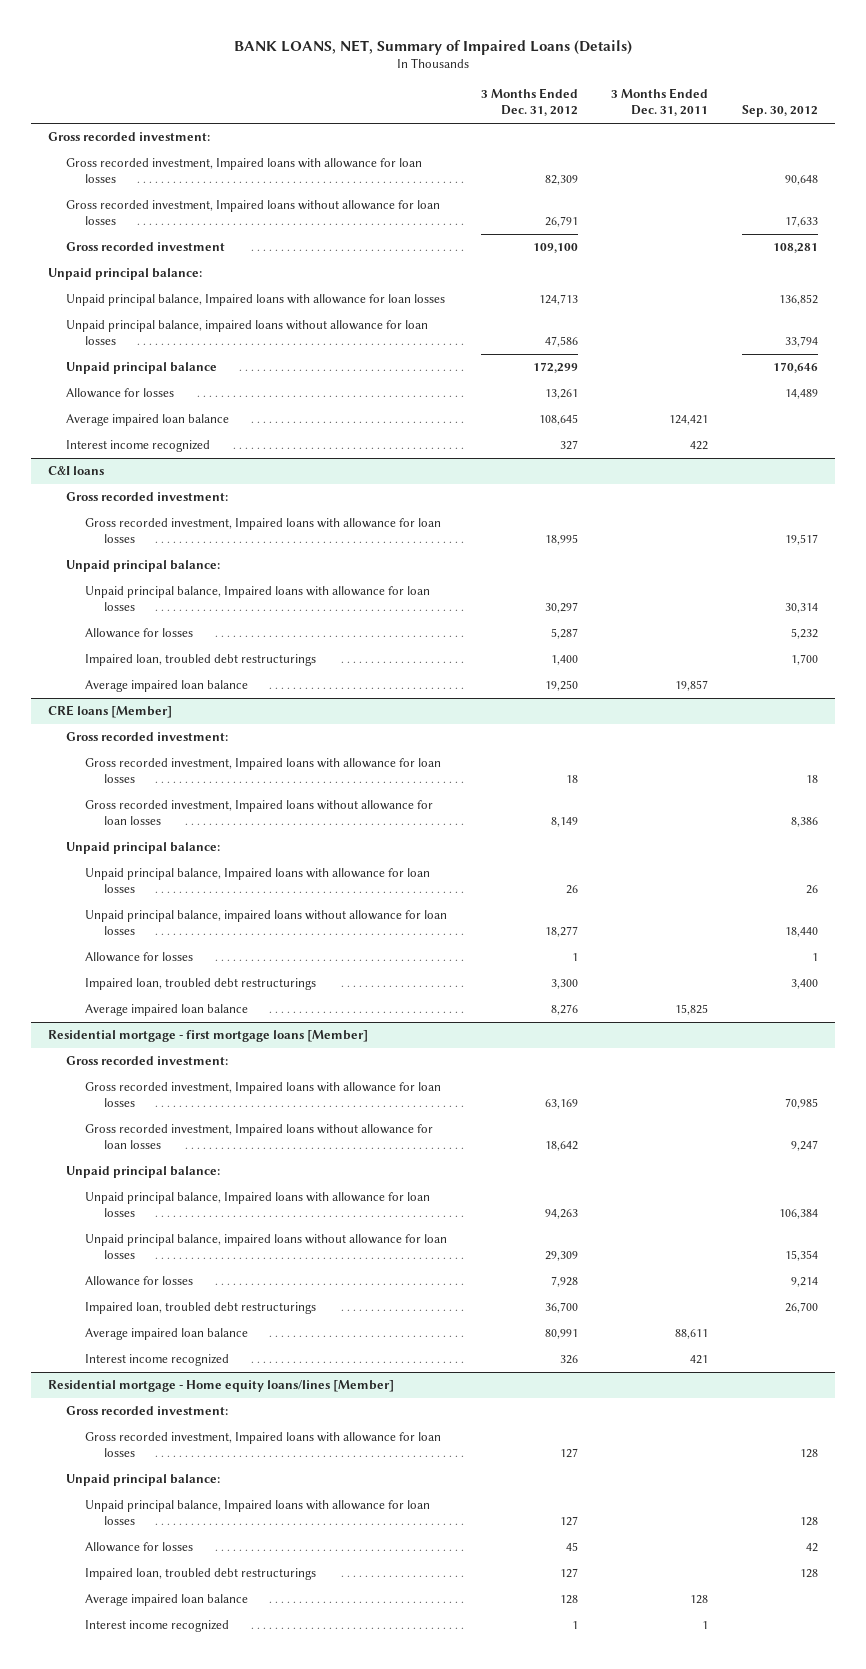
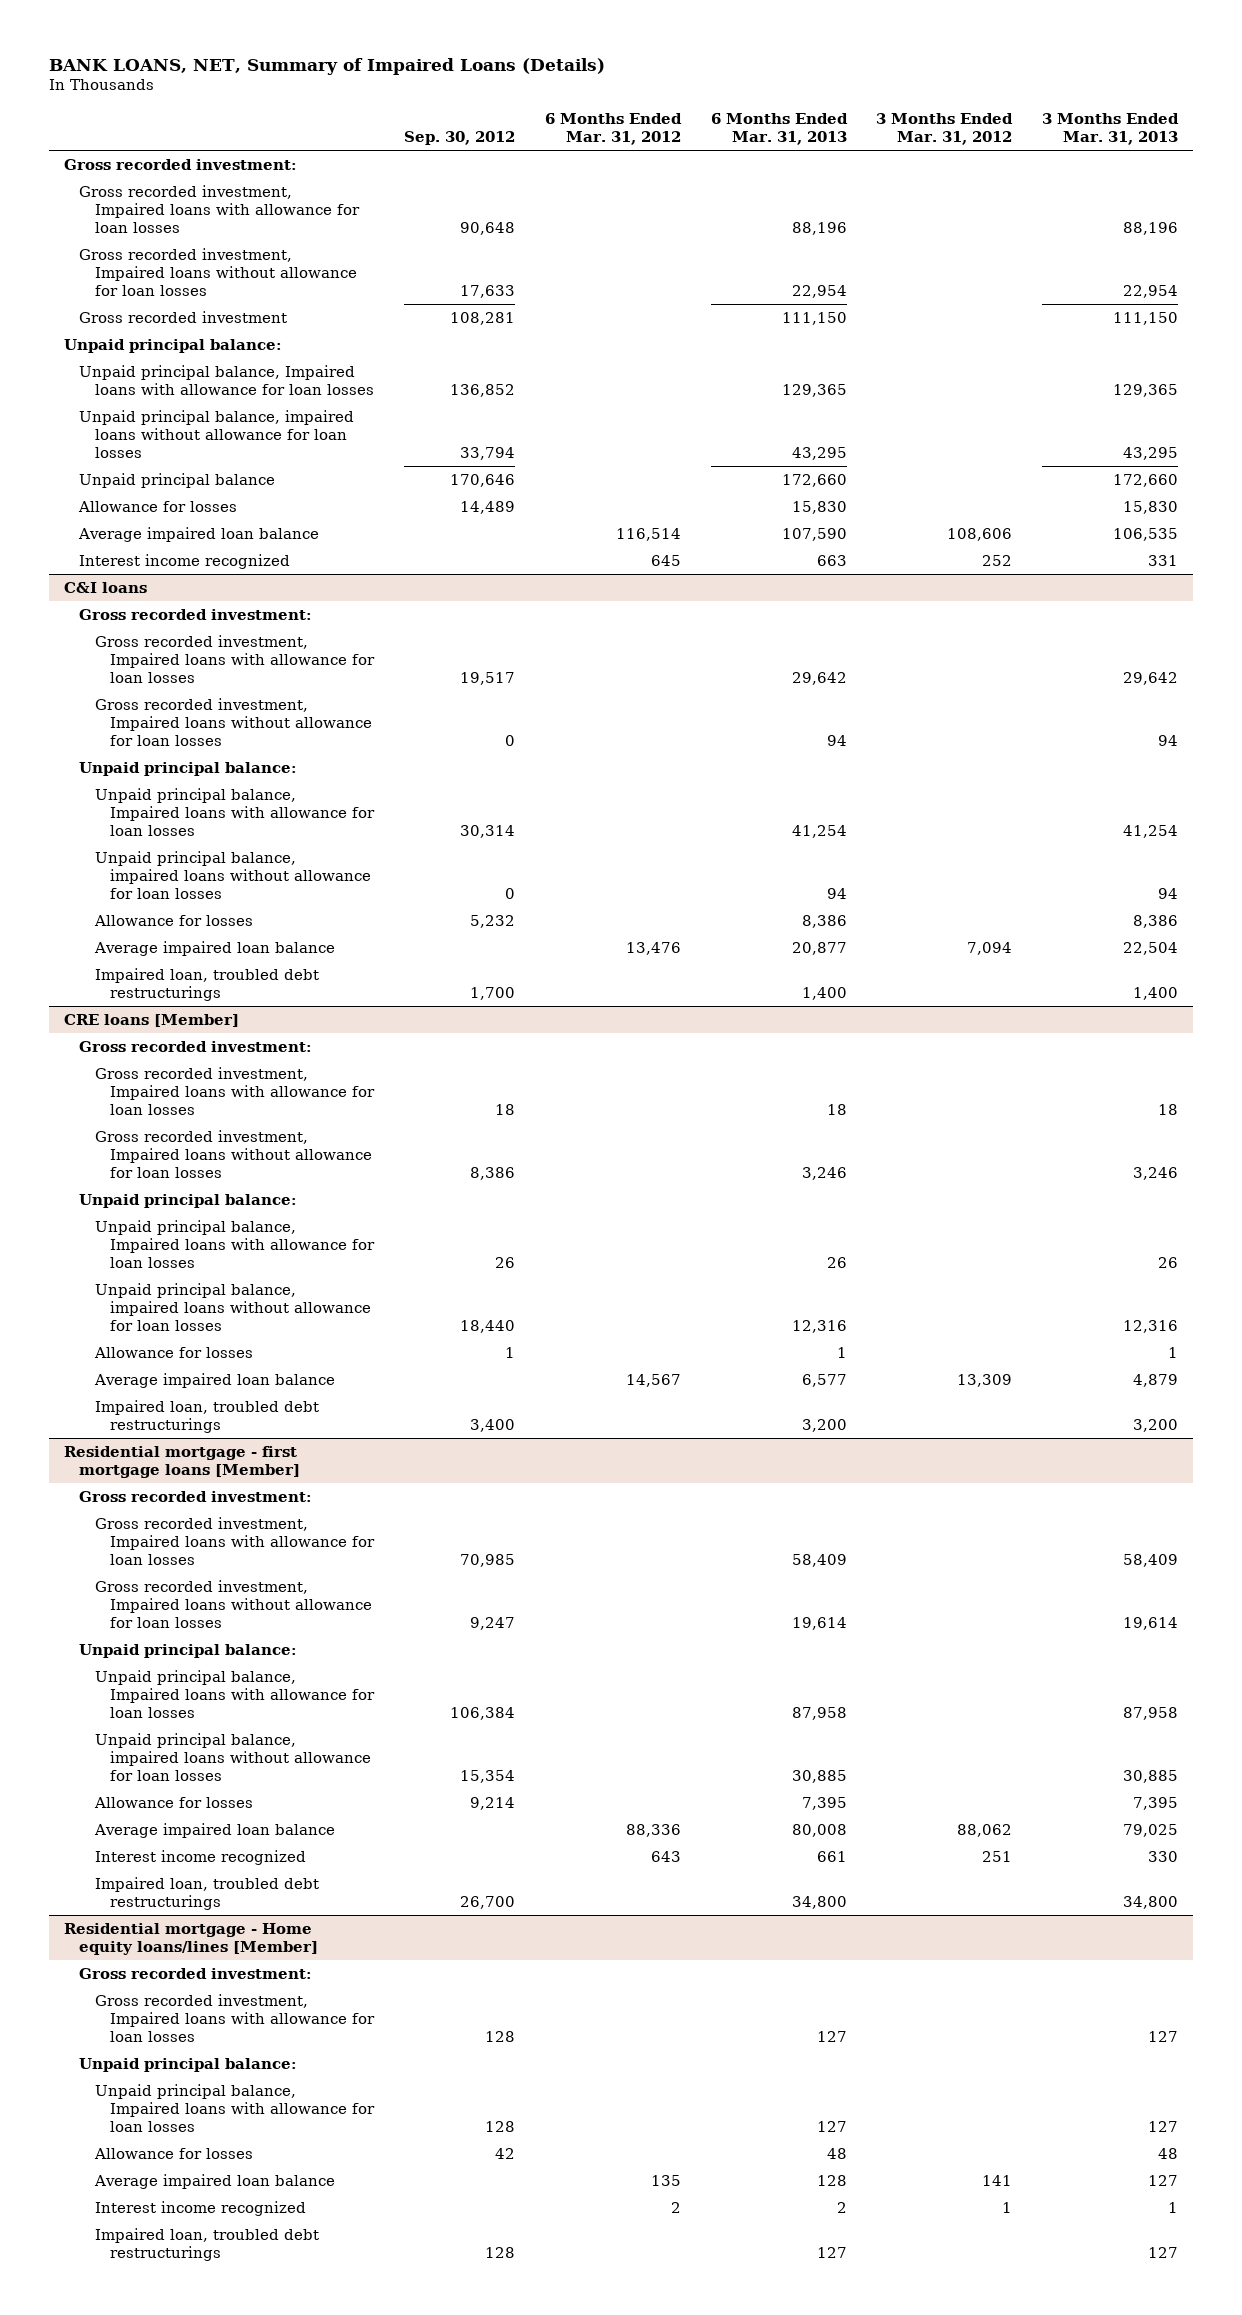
- | 3 Months Ended Dec. 31, 2012 | 3 Months Ended Dec. 31, 2011 | Sep. 30, 2012
+ | Sep. 30, 2012 | 6 Months Ended Mar. 31, 2012 | 6 Months Ended Mar. 31, 2013 | 3 Months Ended Mar. 31, 2012 | 3 Months Ended Mar. 31, 2013
@ C&I loans
+ Gross recorded investment, Impaired loans without allowance for loan losses | 0 | | 94 | | 94
+ Unpaid principal balance, impaired loans without allowance for loan losses | 0 | | 94 | | 94
moved down: Impaired loan, troubled debt restructurings | 1,700 | | 1,400 | | 1,400
@ CRE loans [Member]
moved down: Impaired loan, troubled debt restructurings | 3,400 | | 3,200 | | 3,200
@ Residential mortgage - first mortgage loans [Member]
moved down: Impaired loan, troubled debt restructurings | 26,700 | | 34,800 | | 34,800
@ Residential mortgage - Home equity loans/lines [Member]
moved down: Impaired loan, troubled debt restructurings | 128 | | 127 | | 127

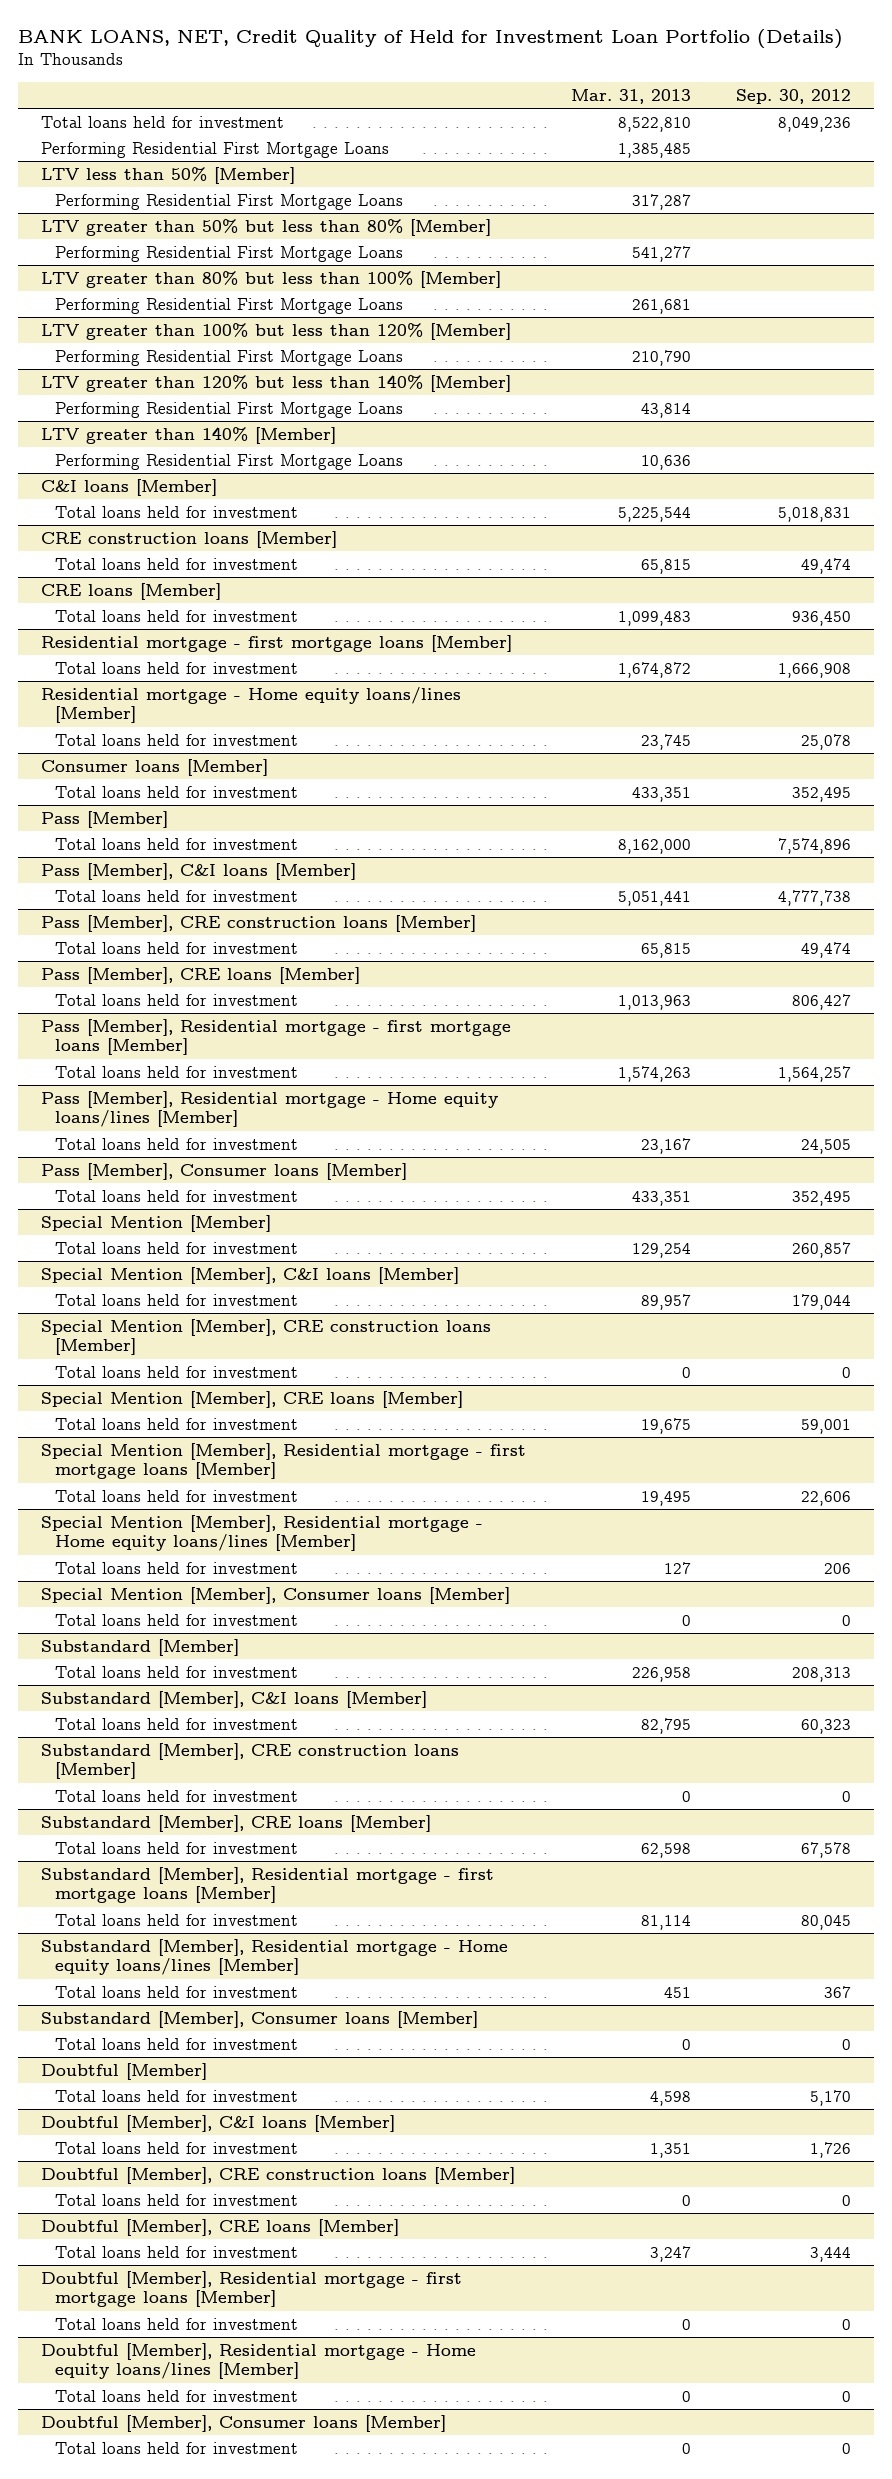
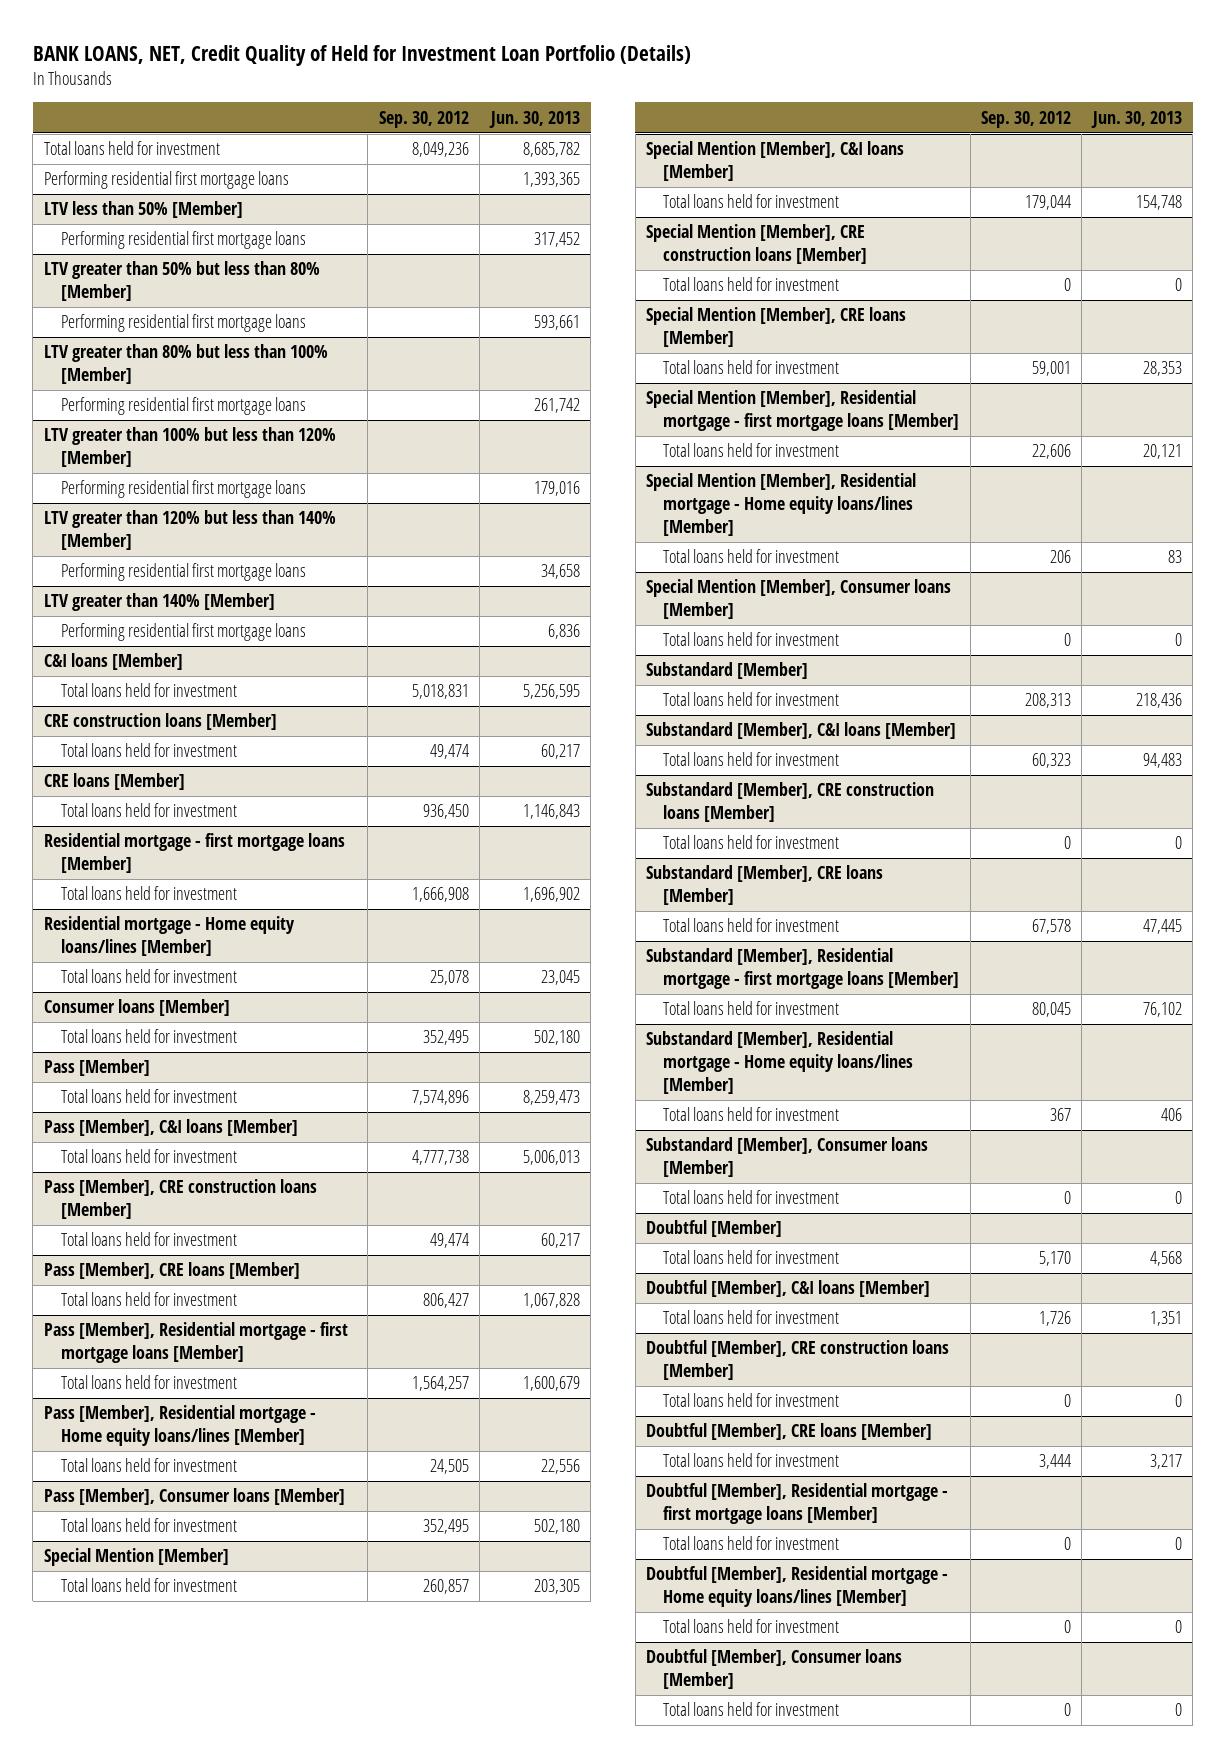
- | Mar. 31, 2013 | Sep. 30, 2012
+ | Sep. 30, 2012 | Jun. 30, 2013
- Performing Residential First Mortgage Loans | 1,385,485 |
+ Performing residential first mortgage loans | | 1,393,365
@ LTV less than 50% [Member]
- Performing Residential First Mortgage Loans | 317,287 |
+ Performing residential first mortgage loans | | 317,452
@ LTV greater than 50% but less than 80% [Member]
- Performing Residential First Mortgage Loans | 541,277 |
+ Performing residential first mortgage loans | | 593,661
@ LTV greater than 80% but less than 100% [Member]
- Performing Residential First Mortgage Loans | 261,681 |
+ Performing residential first mortgage loans | | 261,742
@ LTV greater than 100% but less than 120% [Member]
- Performing Residential First Mortgage Loans | 210,790 |
+ Performing residential first mortgage loans | | 179,016
@ LTV greater than 120% but less than 140% [Member]
- Performing Residential First Mortgage Loans | 43,814 |
+ Performing residential first mortgage loans | | 34,658
@ LTV greater than 140% [Member]
- Performing Residential First Mortgage Loans | 10,636 |
+ Performing residential first mortgage loans | | 6,836

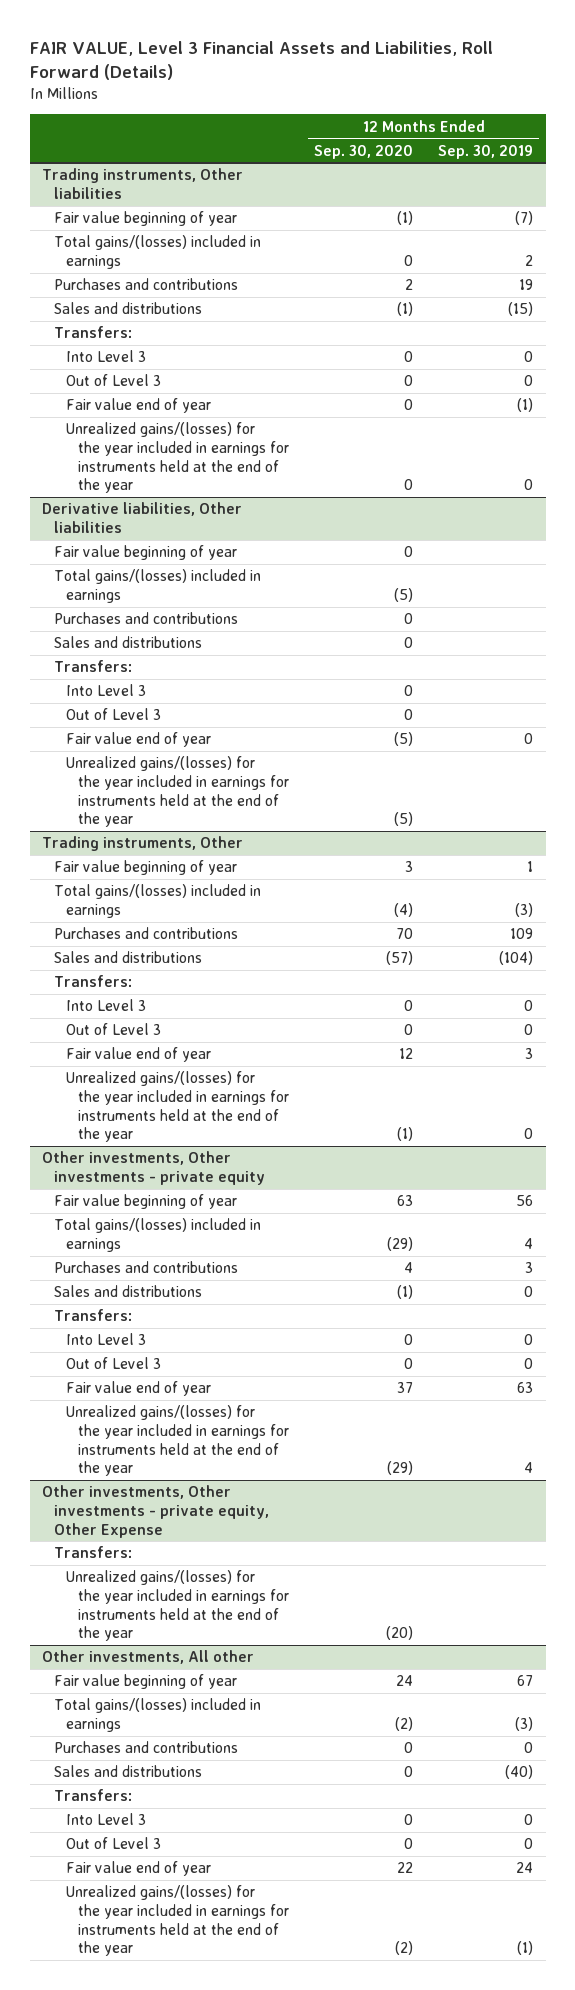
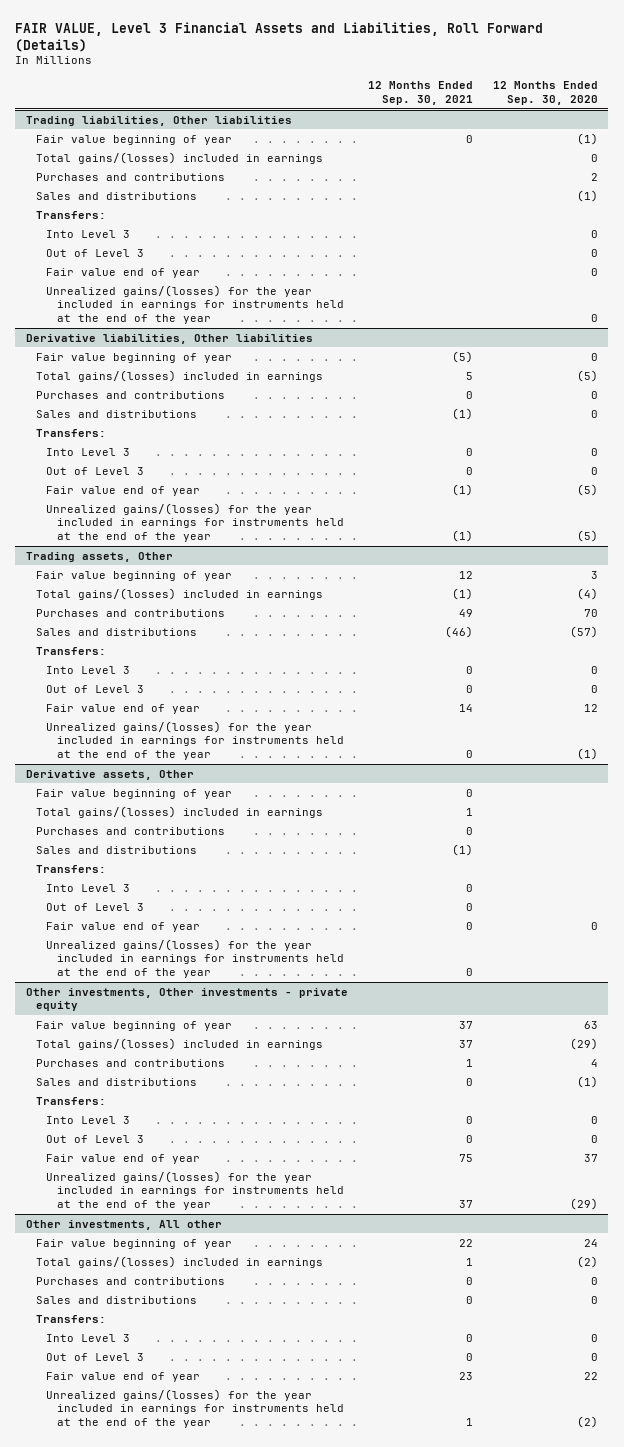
- | 12 Months Ended Sep. 30, 2020 | 12 Months Ended Sep. 30, 2019
+ | 12 Months Ended Sep. 30, 2021 | 12 Months Ended Sep. 30, 2020
- Trading instruments, Other liabilities
+ Trading liabilities, Other liabilities
- Trading instruments, Other
+ Trading assets, Other
+ Derivative assets, Other
+ Fair value beginning of year | 0 |
+ Total gains/(losses) included in earnings | 1 |
+ Purchases and contributions | 0 |
+ Sales and distributions | (1) |
+ Transfers:
+ Into Level 3 | 0 |
+ Out of Level 3 | 0 |
+ Fair value end of year | 0 | 0
+ Unrealized gains/(losses) for the year included in earnings for instruments held at the end of the year | 0 |
- Other investments, Other investments - private equity, Other Expense
- Transfers:
- Unrealized gains/(losses) for the year included in earnings for instruments held at the end of the year | (20) |

